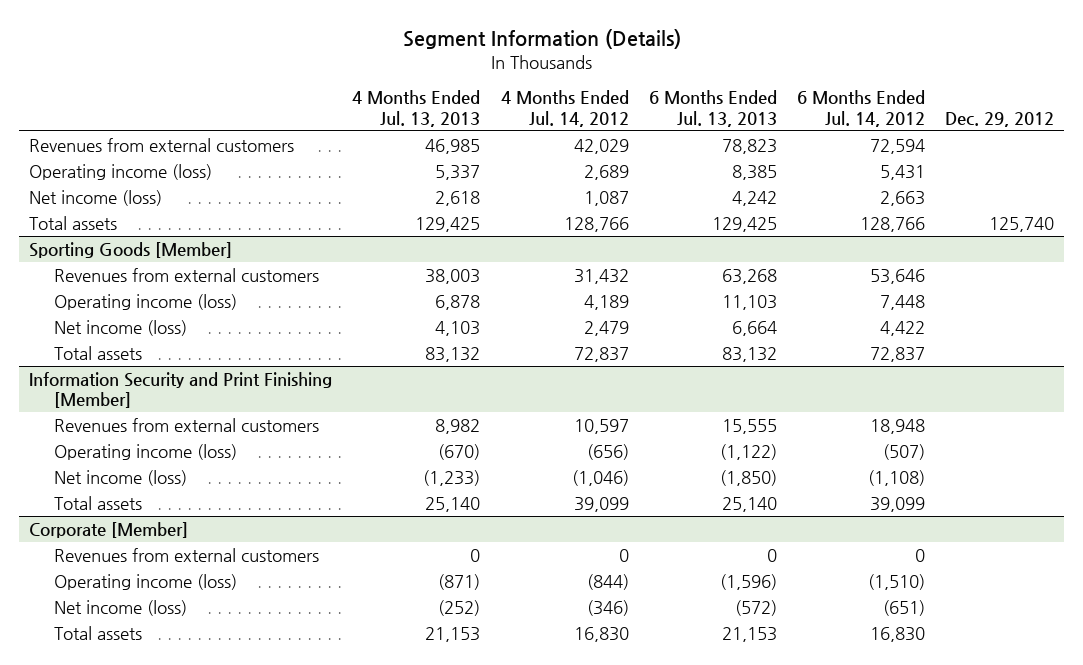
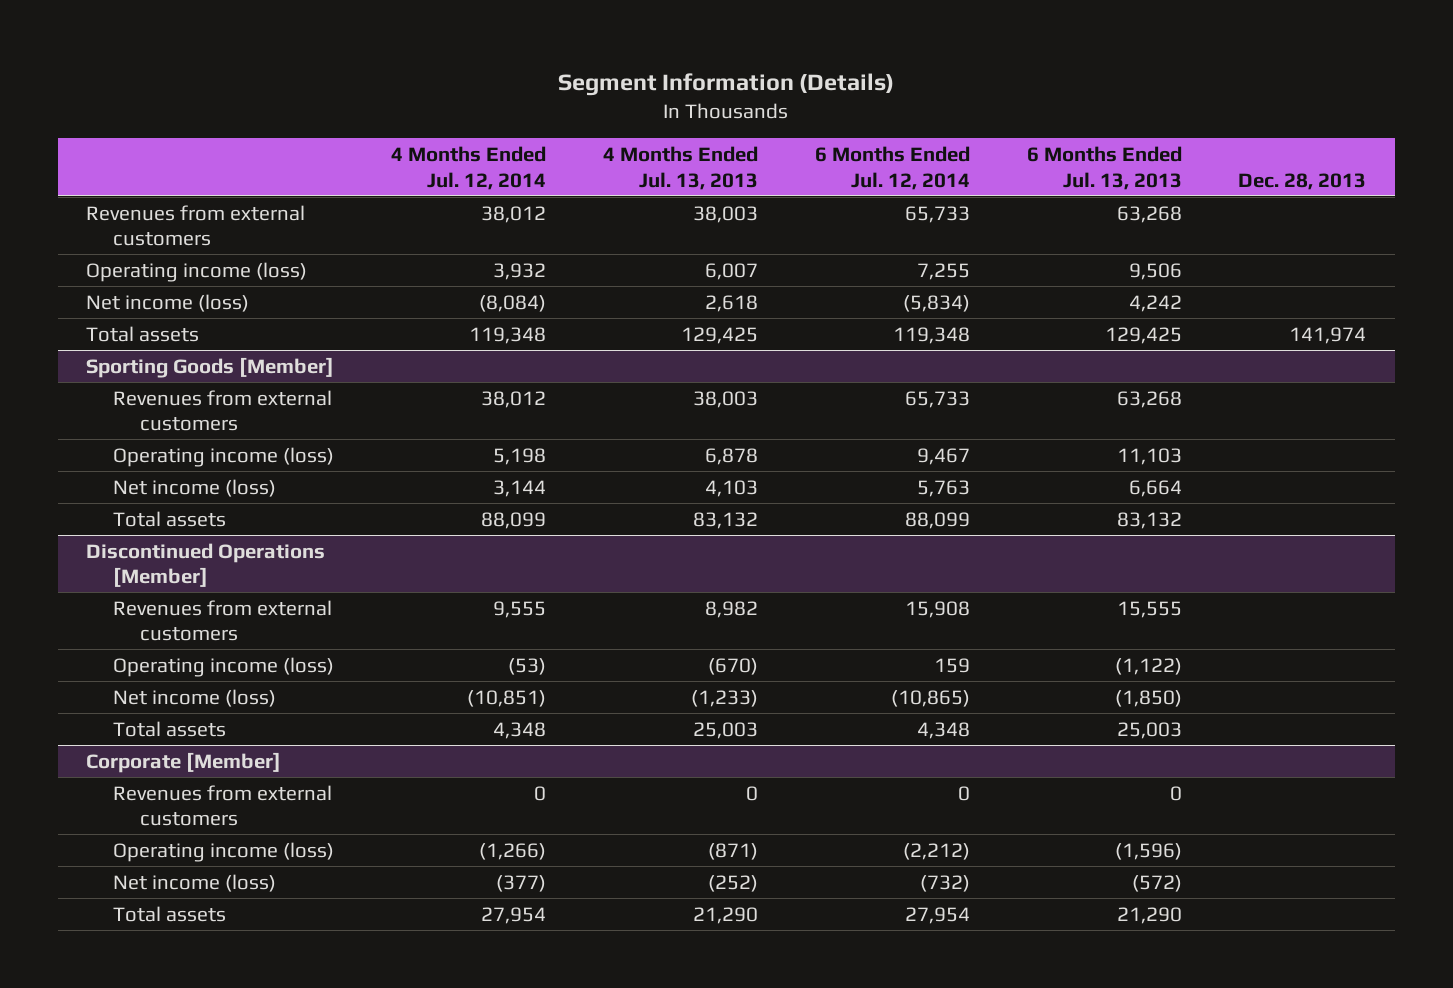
- | 4 Months Ended Jul. 13, 2013 | 4 Months Ended Jul. 14, 2012 | 6 Months Ended Jul. 13, 2013 | 6 Months Ended Jul. 14, 2012 | Dec. 29, 2012
+ | 4 Months Ended Jul. 12, 2014 | 4 Months Ended Jul. 13, 2013 | 6 Months Ended Jul. 12, 2014 | 6 Months Ended Jul. 13, 2013 | Dec. 28, 2013
- Revenues from external customers | 46,985 | 42,029 | 78,823 | 72,594 |
- Operating income (loss) | 5,337 | 2,689 | 8,385 | 5,431 |
+ Revenues from external customers | 38,012 | 38,003 | 65,733 | 63,268 |
+ Operating income (loss) | 3,932 | 6,007 | 7,255 | 9,506 |
- Information Security and Print Finishing [Member]
+ Discontinued Operations [Member]
- Total assets | 25,140 | 39,099 | 25,140 | 39,099 |
+ Total assets | 4,348 | 25,003 | 4,348 | 25,003 |
@ Corporate [Member]
- Total assets | 21,153 | 16,830 | 21,153 | 16,830 |
+ Total assets | 27,954 | 21,290 | 27,954 | 21,290 |

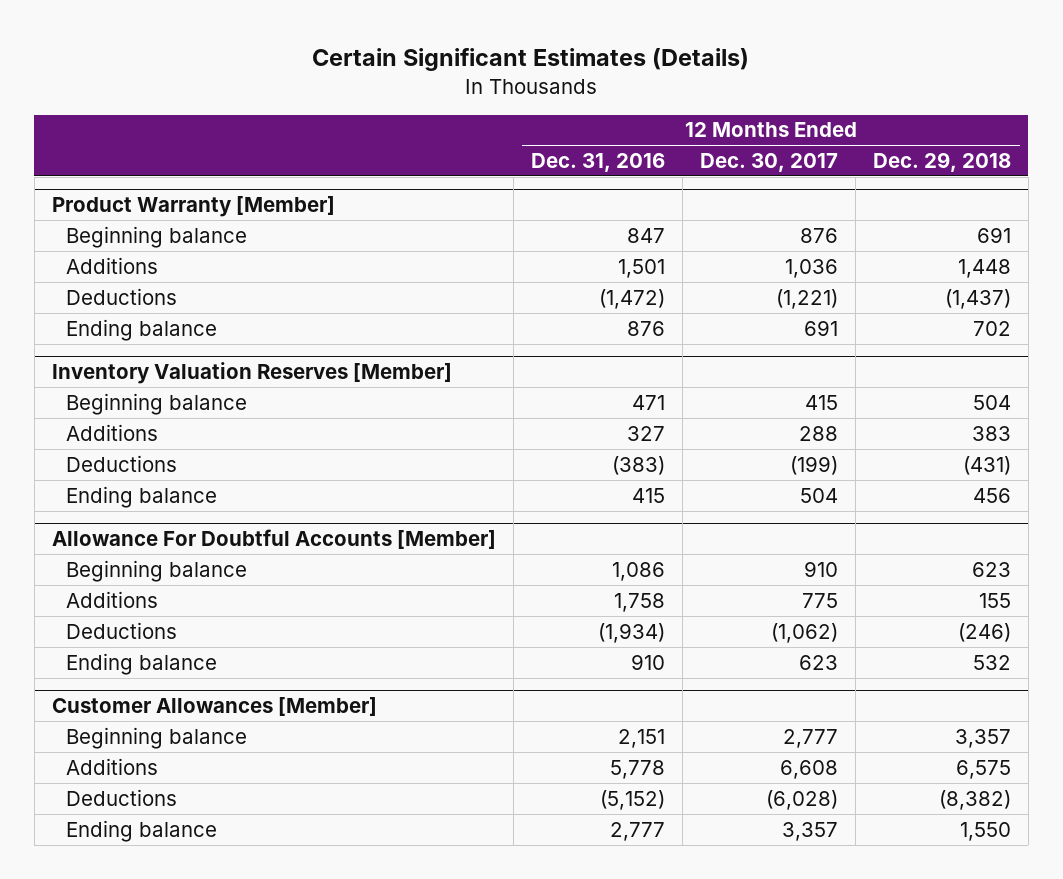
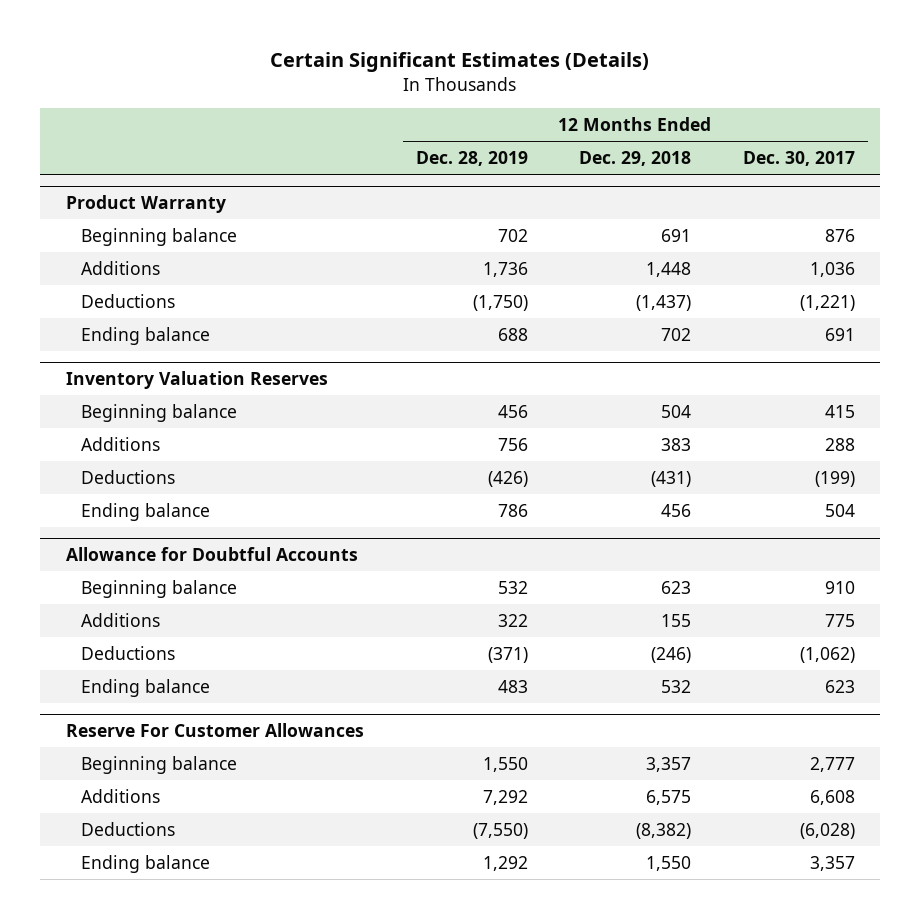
- | 12 Months Ended Dec. 31, 2016 | 12 Months Ended Dec. 30, 2017 | 12 Months Ended Dec. 29, 2018
+ | 12 Months Ended Dec. 28, 2019 | 12 Months Ended Dec. 29, 2018 | 12 Months Ended Dec. 30, 2017
- Product Warranty [Member]
+ Product Warranty
- Inventory Valuation Reserves [Member]
+ Inventory Valuation Reserves
- Allowance For Doubtful Accounts [Member]
+ Allowance for Doubtful Accounts
- Customer Allowances [Member]
+ Reserve For Customer Allowances

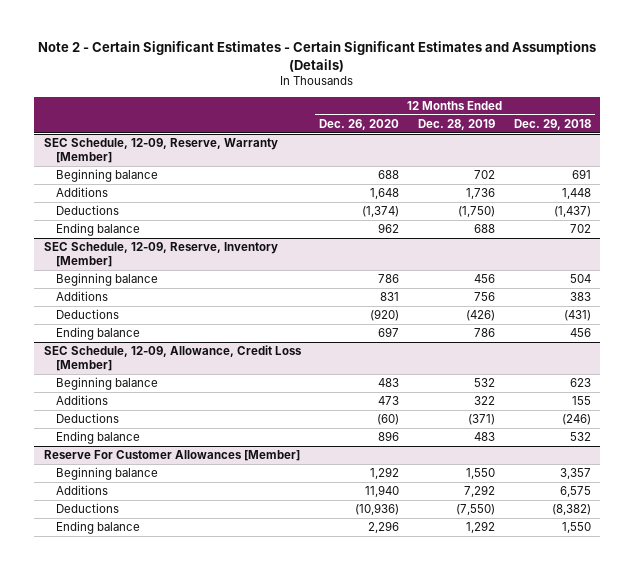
- Certain Significant Estimates (Details)
+ Note 2 - Certain Significant Estimates - Certain Significant Estimates and Assumptions (Details)
- | 12 Months Ended Dec. 28, 2019 | 12 Months Ended Dec. 29, 2018 | 12 Months Ended Dec. 30, 2017
+ | 12 Months Ended Dec. 26, 2020 | 12 Months Ended Dec. 28, 2019 | 12 Months Ended Dec. 29, 2018
- Product Warranty
+ SEC Schedule, 12-09, Reserve, Warranty [Member]
- Inventory Valuation Reserves
+ SEC Schedule, 12-09, Reserve, Inventory [Member]
- Allowance for Doubtful Accounts
+ SEC Schedule, 12-09, Allowance, Credit Loss [Member]
- Reserve For Customer Allowances
+ Reserve For Customer Allowances [Member]

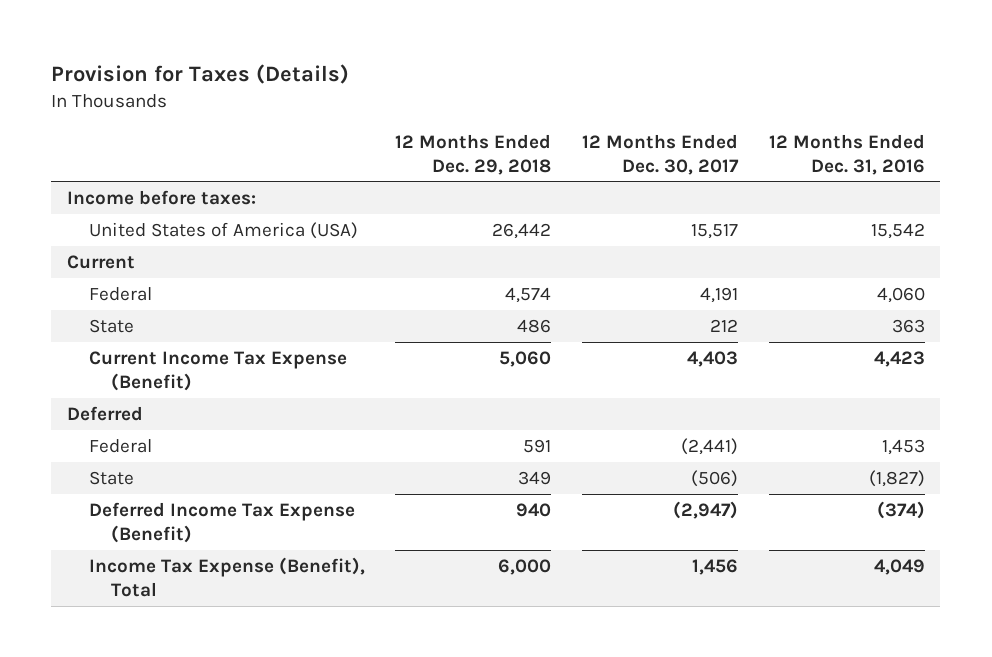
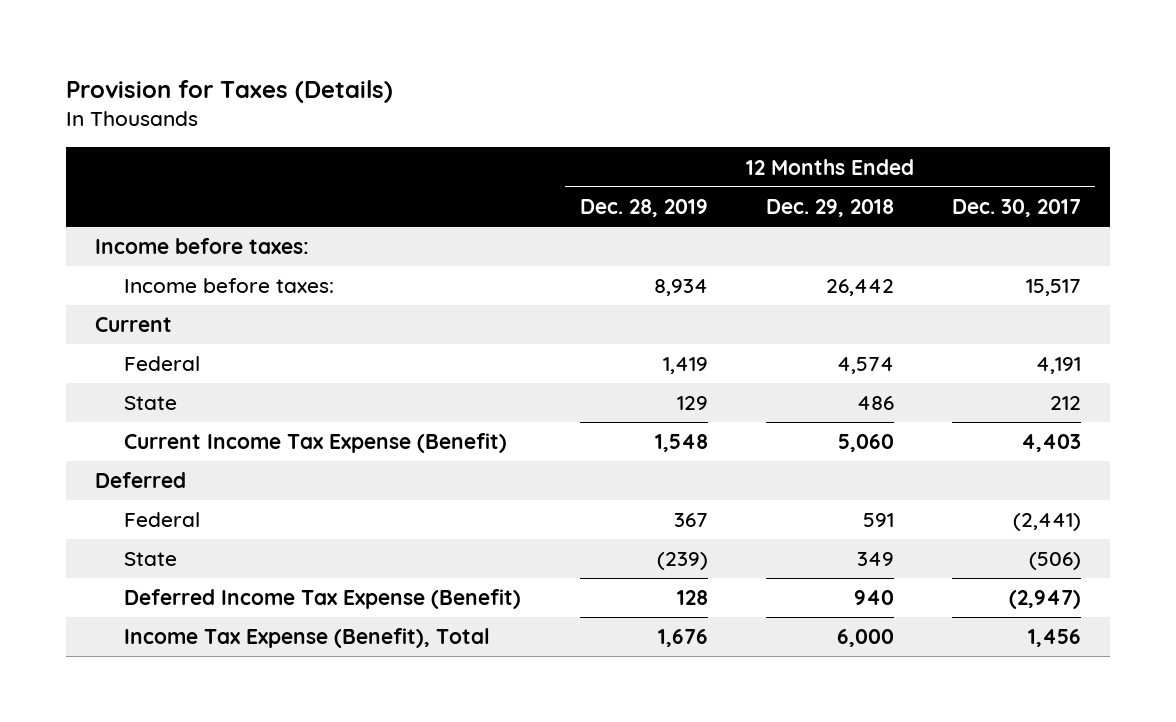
- | 12 Months Ended Dec. 29, 2018 | 12 Months Ended Dec. 30, 2017 | 12 Months Ended Dec. 31, 2016
+ | 12 Months Ended Dec. 28, 2019 | 12 Months Ended Dec. 29, 2018 | 12 Months Ended Dec. 30, 2017
- United States of America (USA) | 26,442 | 15,517 | 15,542
+ Income before taxes: | 8,934 | 26,442 | 15,517

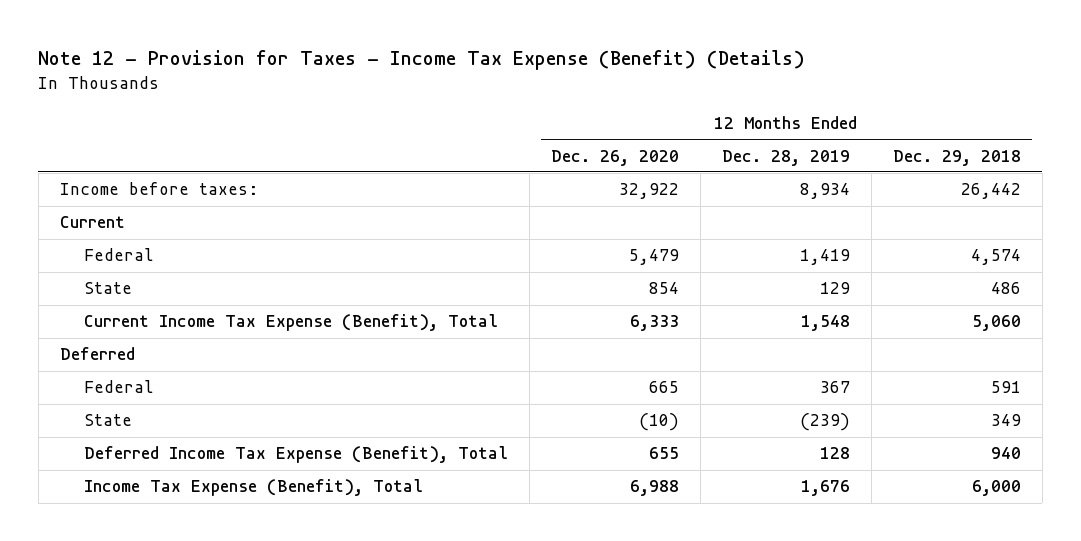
- Provision for Taxes (Details)
+ Note 12 - Provision for Taxes - Income Tax Expense (Benefit) (Details)
- | 12 Months Ended Dec. 28, 2019 | 12 Months Ended Dec. 29, 2018 | 12 Months Ended Dec. 30, 2017
+ | 12 Months Ended Dec. 26, 2020 | 12 Months Ended Dec. 28, 2019 | 12 Months Ended Dec. 29, 2018
- Income before taxes:
- Current Income Tax Expense (Benefit) | 1,548 | 5,060 | 4,403
+ Current Income Tax Expense (Benefit), Total | 6,333 | 1,548 | 5,060
- Deferred Income Tax Expense (Benefit) | 128 | 940 | (2,947)
+ Deferred Income Tax Expense (Benefit), Total | 655 | 128 | 940

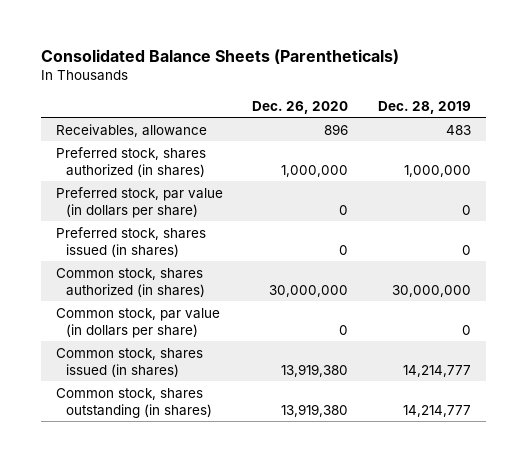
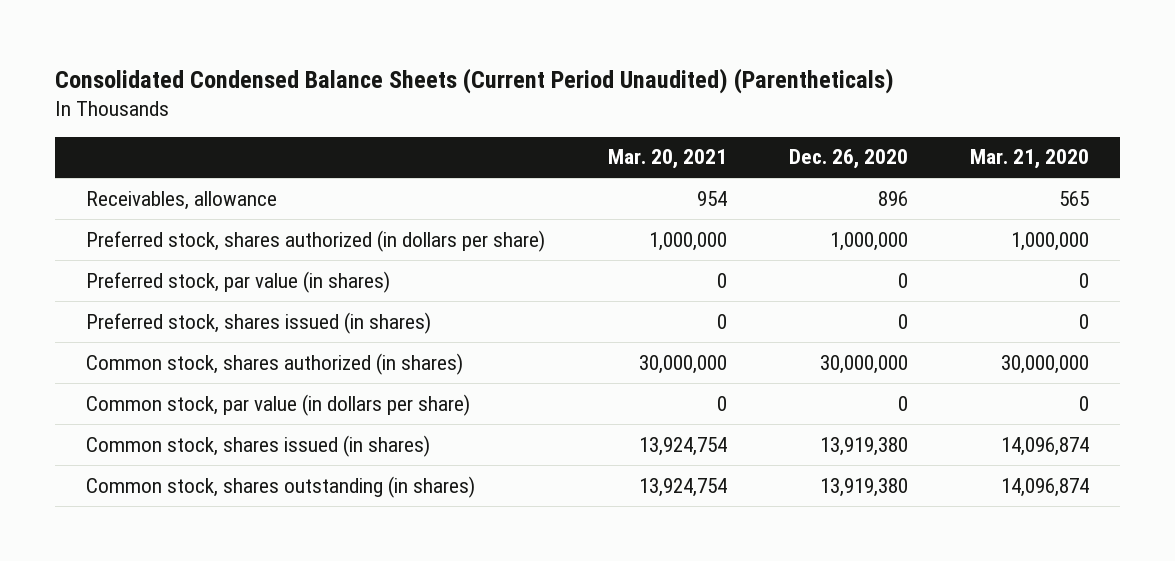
- Consolidated Balance Sheets (Parentheticals)
+ Consolidated Condensed Balance Sheets (Current Period Unaudited) (Parentheticals)
- | Dec. 26, 2020 | Dec. 28, 2019
+ | Mar. 20, 2021 | Dec. 26, 2020 | Mar. 21, 2020
- Preferred stock, shares authorized (in shares) | 1,000,000 | 1,000,000
- Preferred stock, par value (in dollars per share) | 0 | 0
+ Preferred stock, shares authorized (in dollars per share) | 1,000,000 | 1,000,000 | 1,000,000
+ Preferred stock, par value (in shares) | 0 | 0 | 0

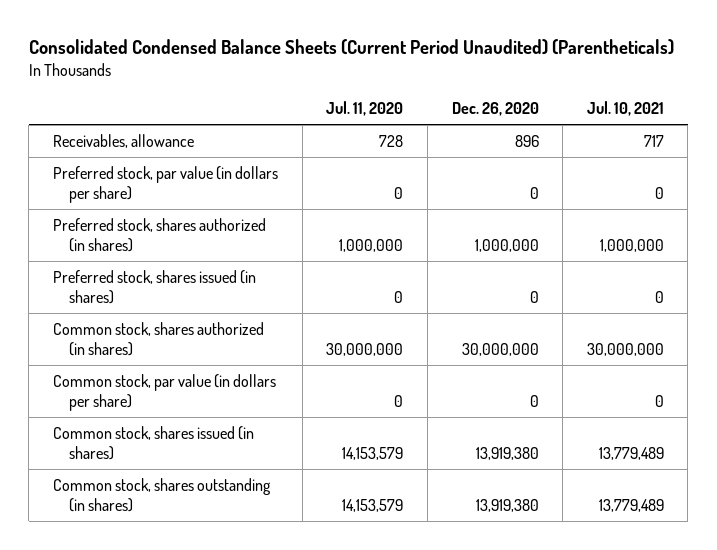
- | Mar. 20, 2021 | Dec. 26, 2020 | Mar. 21, 2020
+ | Jul. 11, 2020 | Dec. 26, 2020 | Jul. 10, 2021
- Preferred stock, shares authorized (in dollars per share) | 1,000,000 | 1,000,000 | 1,000,000
- Preferred stock, par value (in shares) | 0 | 0 | 0
+ Preferred stock, par value (in dollars per share) | 0 | 0 | 0
+ Preferred stock, shares authorized (in shares) | 1,000,000 | 1,000,000 | 1,000,000

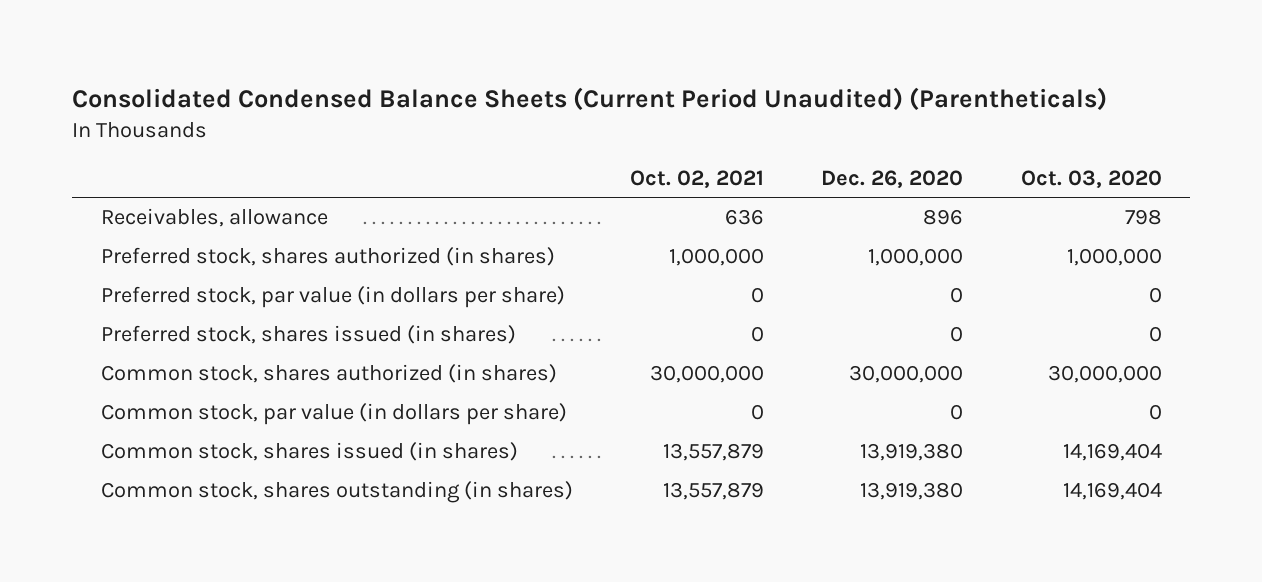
- | Jul. 11, 2020 | Dec. 26, 2020 | Jul. 10, 2021
+ | Oct. 02, 2021 | Dec. 26, 2020 | Oct. 03, 2020
moved down: Preferred stock, par value (in dollars per share) | 0 | 0 | 0

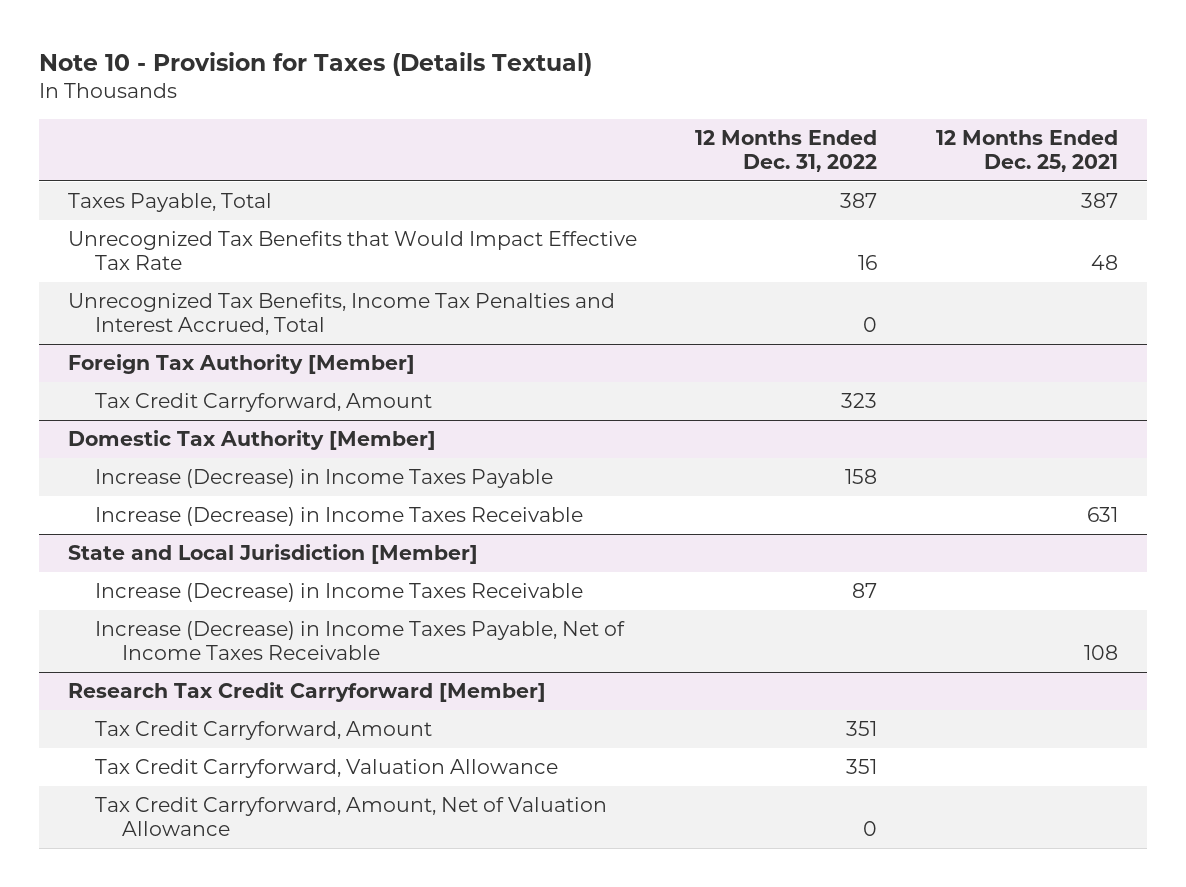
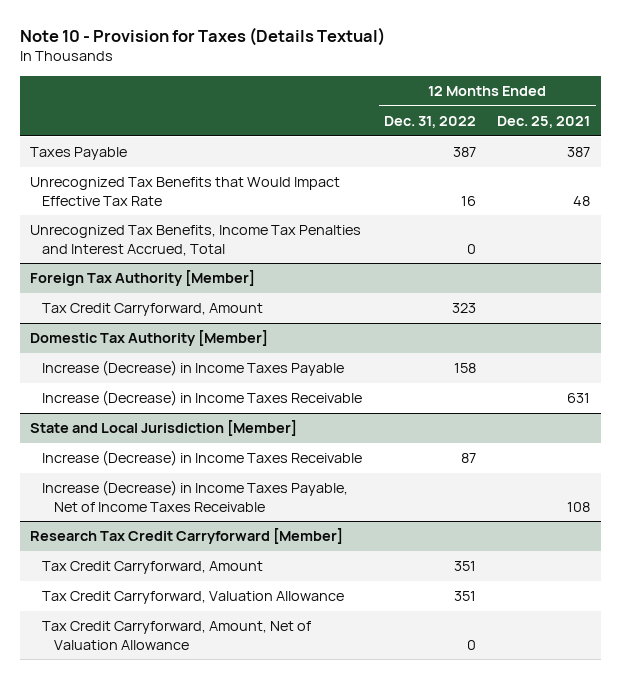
- Taxes Payable, Total | 387 | 387
+ Taxes Payable | 387 | 387

